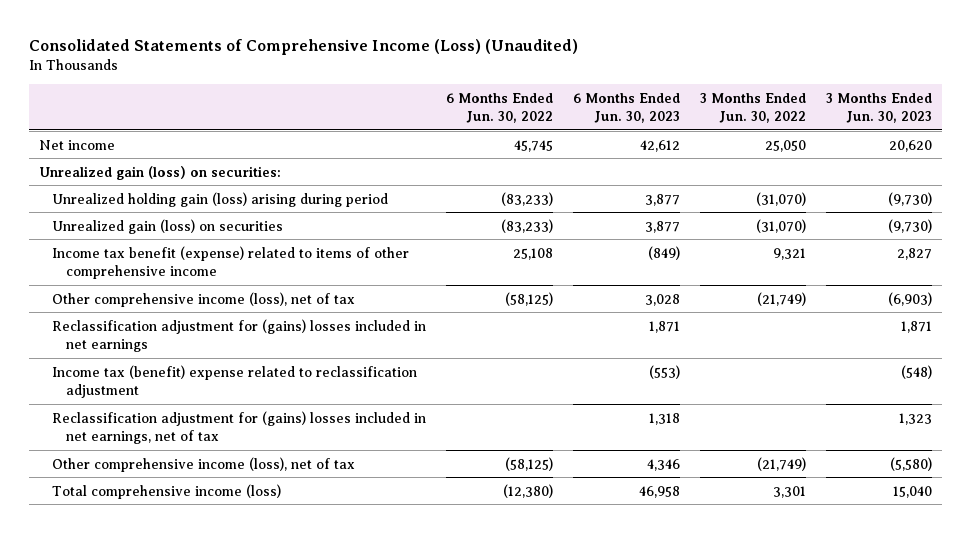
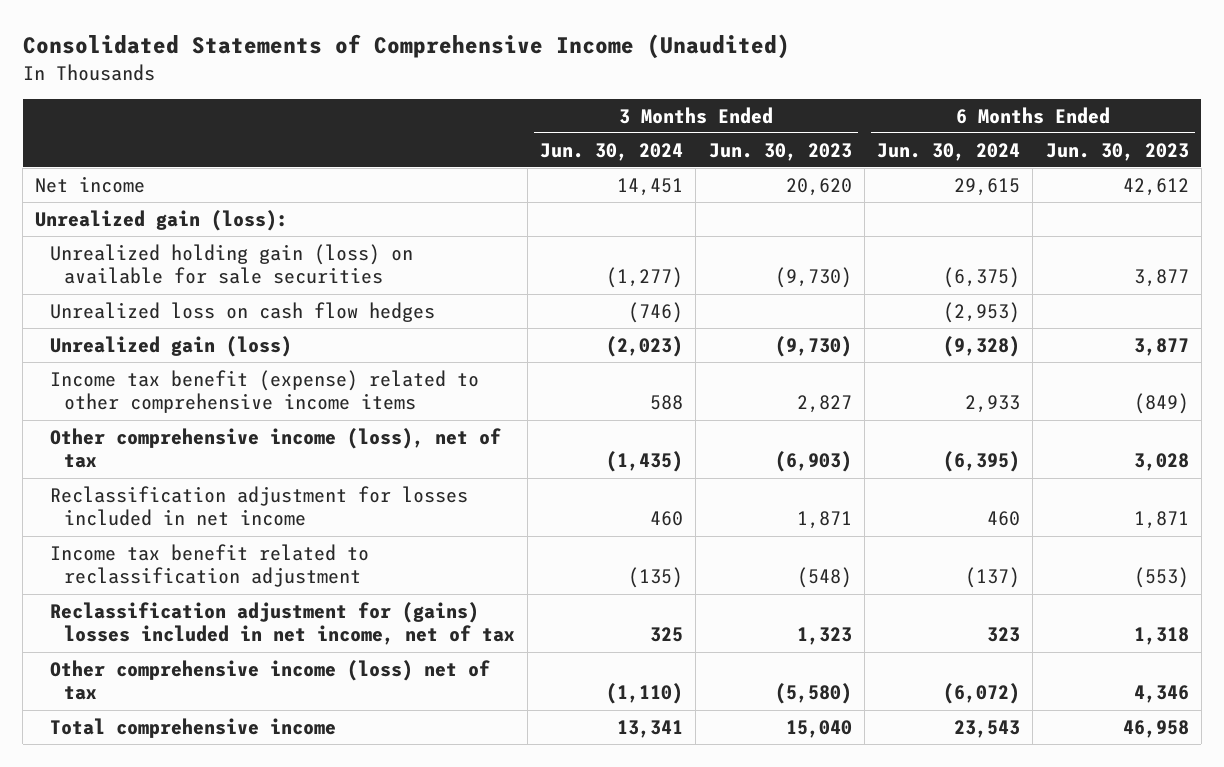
- Consolidated Statements of Comprehensive Income (Loss) (Unaudited)
+ Consolidated Statements of Comprehensive Income (Unaudited)
- | 6 Months Ended Jun. 30, 2022 | 6 Months Ended Jun. 30, 2023 | 3 Months Ended Jun. 30, 2022 | 3 Months Ended Jun. 30, 2023
+ | 3 Months Ended Jun. 30, 2024 | 3 Months Ended Jun. 30, 2023 | 6 Months Ended Jun. 30, 2024 | 6 Months Ended Jun. 30, 2023
- Unrealized gain (loss) on securities:
- Unrealized holding gain (loss) arising during period | (83,233) | 3,877 | (31,070) | (9,730)
- Unrealized gain (loss) on securities | (83,233) | 3,877 | (31,070) | (9,730)
- Income tax benefit (expense) related to items of other comprehensive income | 25,108 | (849) | 9,321 | 2,827
+ Unrealized gain (loss):
+ Unrealized holding gain (loss) on available for sale securities | (1,277) | (9,730) | (6,375) | 3,877
+ Unrealized loss on cash flow hedges | (746) | | (2,953) |
+ Unrealized gain (loss) | (2,023) | (9,730) | (9,328) | 3,877
+ Income tax benefit (expense) related to other comprehensive income items | 588 | 2,827 | 2,933 | (849)
- Reclassification adjustment for (gains) losses included in net earnings | | 1,871 | | 1,871
- Income tax (benefit) expense related to reclassification adjustment | | (553) | | (548)
- Reclassification adjustment for (gains) losses included in net earnings, net of tax | | 1,318 | | 1,323
- Other comprehensive income (loss), net of tax | (58,125) | 4,346 | (21,749) | (5,580)
- Total comprehensive income (loss) | (12,380) | 46,958 | 3,301 | 15,040
+ Reclassification adjustment for losses included in net income | 460 | 1,871 | 460 | 1,871
+ Income tax benefit related to reclassification adjustment | (135) | (548) | (137) | (553)
+ Reclassification adjustment for (gains) losses included in net income, net of tax | 325 | 1,323 | 323 | 1,318
+ Other comprehensive income (loss) net of tax | (1,110) | (5,580) | (6,072) | 4,346
+ Total comprehensive income | 13,341 | 15,040 | 23,543 | 46,958

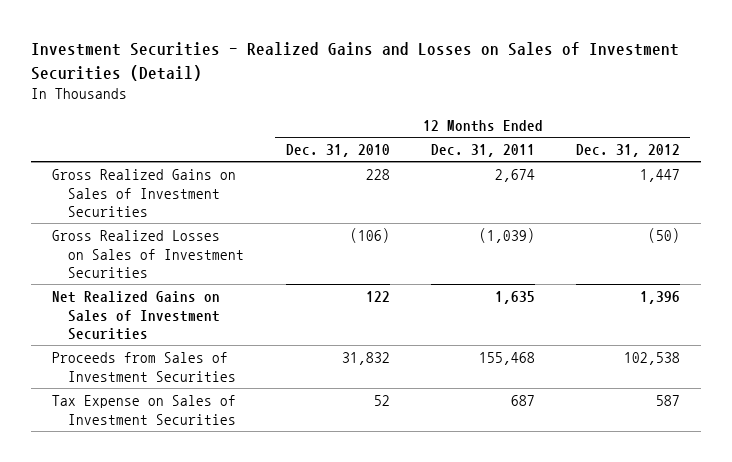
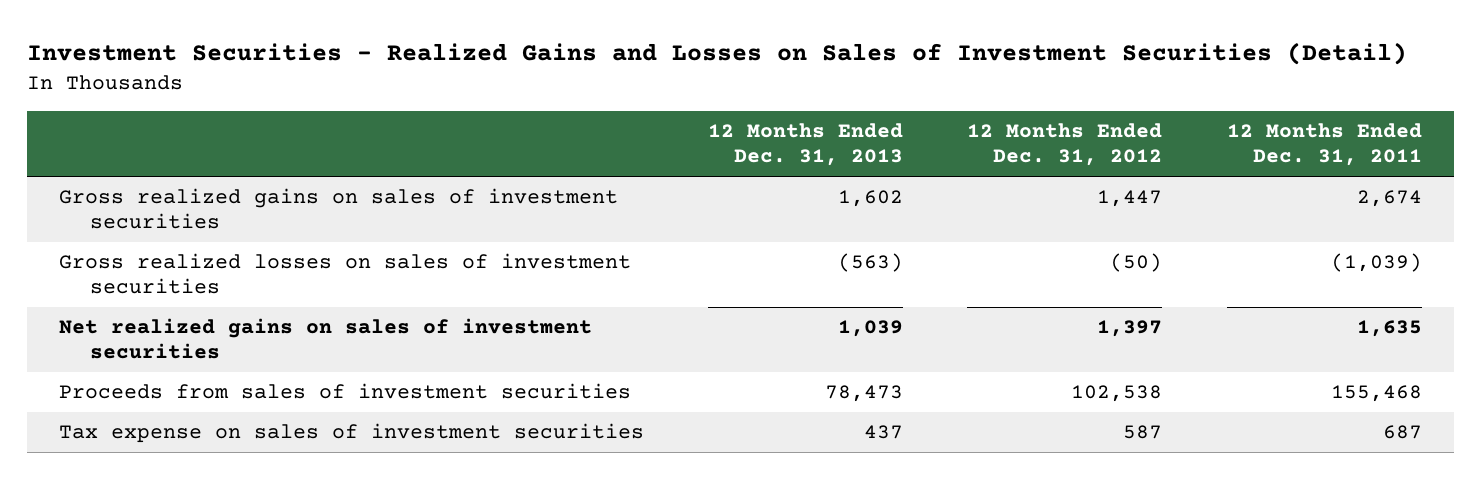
- | 12 Months Ended Dec. 31, 2010 | 12 Months Ended Dec. 31, 2011 | 12 Months Ended Dec. 31, 2012
+ | 12 Months Ended Dec. 31, 2013 | 12 Months Ended Dec. 31, 2012 | 12 Months Ended Dec. 31, 2011
- Gross Realized Gains on Sales of Investment Securities | 228 | 2,674 | 1,447
- Gross Realized Losses on Sales of Investment Securities | (106) | (1,039) | (50)
- Net Realized Gains on Sales of Investment Securities | 122 | 1,635 | 1,396
- Proceeds from Sales of Investment Securities | 31,832 | 155,468 | 102,538
- Tax Expense on Sales of Investment Securities | 52 | 687 | 587
+ Gross realized gains on sales of investment securities | 1,602 | 1,447 | 2,674
+ Gross realized losses on sales of investment securities | (563) | (50) | (1,039)
+ Net realized gains on sales of investment securities | 1,039 | 1,397 | 1,635
+ Proceeds from sales of investment securities | 78,473 | 102,538 | 155,468
+ Tax expense on sales of investment securities | 437 | 587 | 687

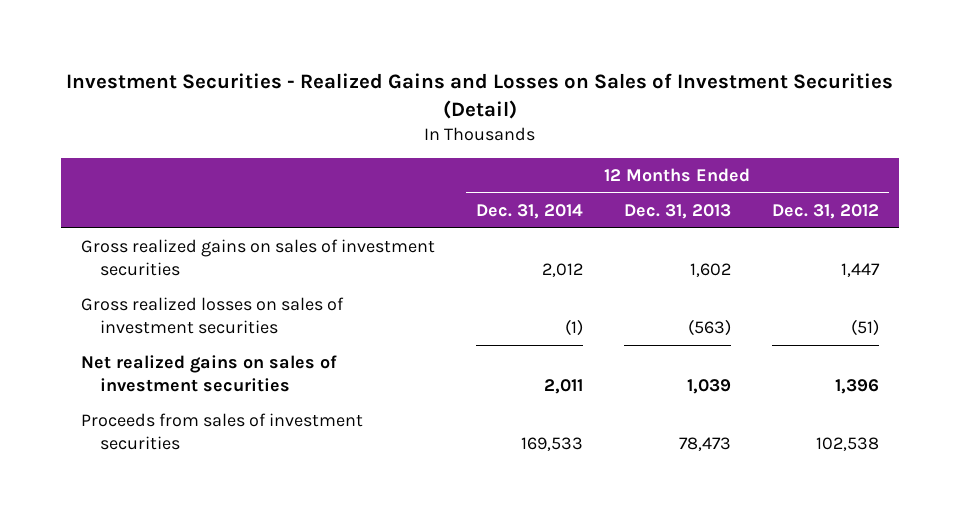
- | 12 Months Ended Dec. 31, 2013 | 12 Months Ended Dec. 31, 2012 | 12 Months Ended Dec. 31, 2011
+ | 12 Months Ended Dec. 31, 2014 | 12 Months Ended Dec. 31, 2013 | 12 Months Ended Dec. 31, 2012
- Gross realized losses on sales of investment securities | (563) | (50) | (1,039)
- Net realized gains on sales of investment securities | 1,039 | 1,397 | 1,635
+ Gross realized losses on sales of investment securities | (1) | (563) | (51)
+ Net realized gains on sales of investment securities | 2,011 | 1,039 | 1,396
- Tax expense on sales of investment securities | 437 | 587 | 687

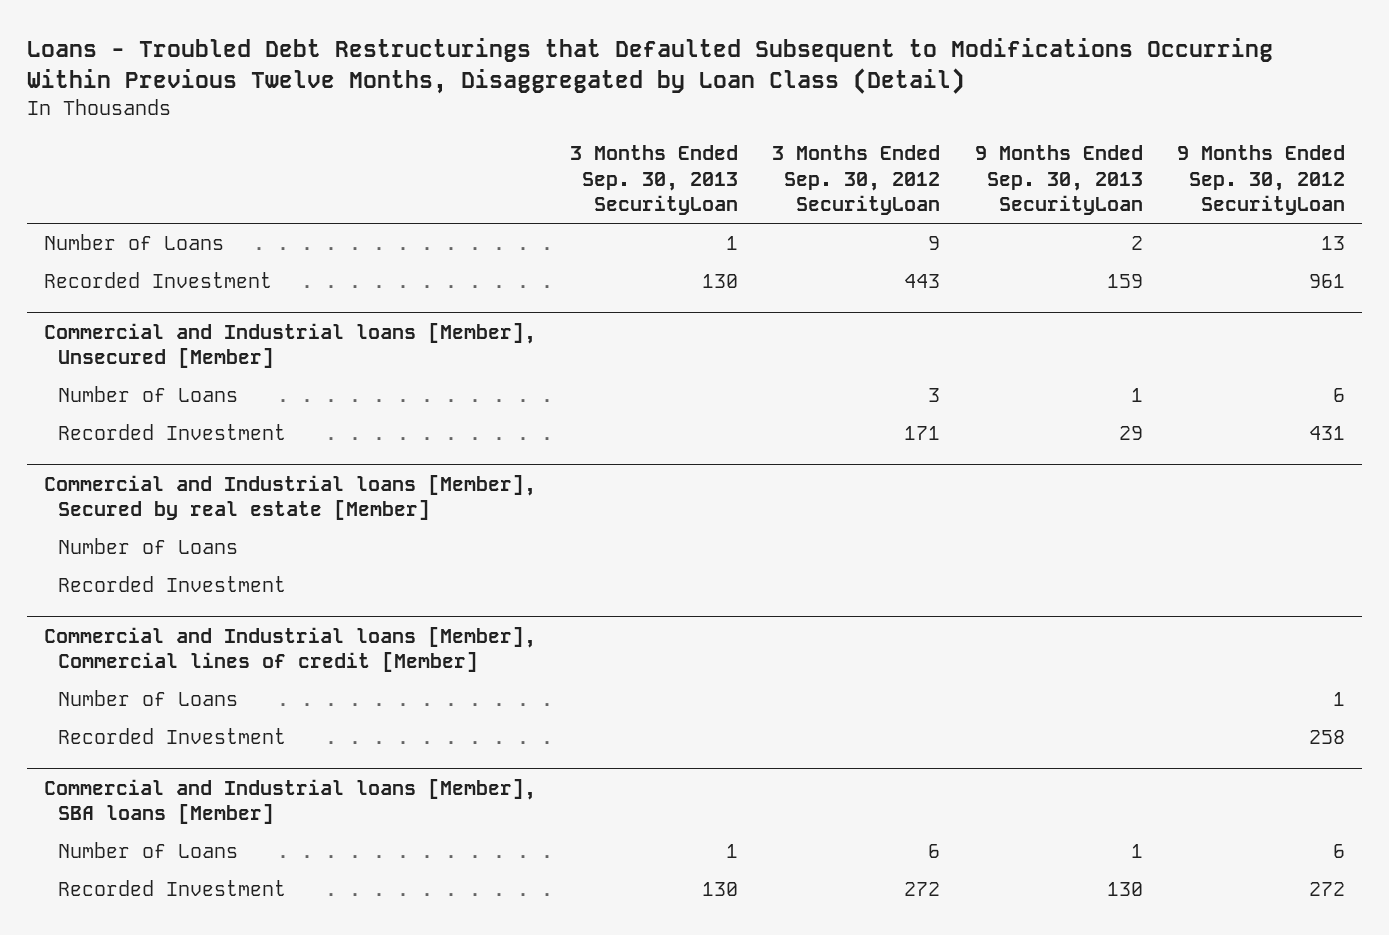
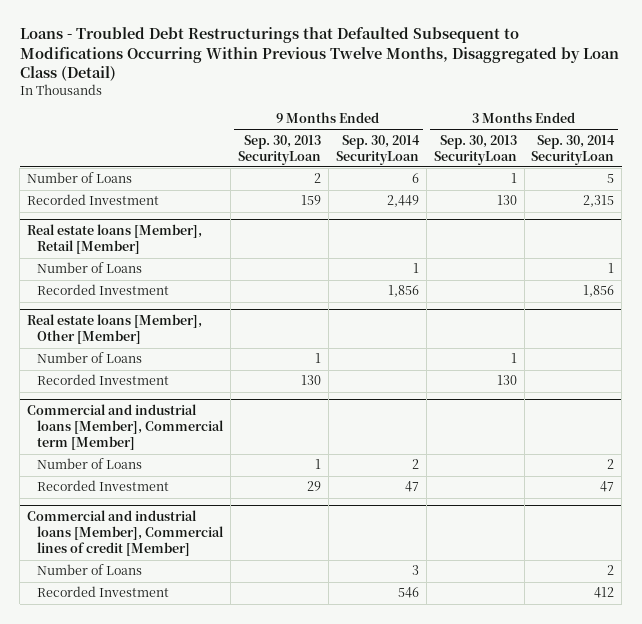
- | 3 Months Ended Sep. 30, 2013 SecurityLoan | 3 Months Ended Sep. 30, 2012 SecurityLoan | 9 Months Ended Sep. 30, 2013 SecurityLoan | 9 Months Ended Sep. 30, 2012 SecurityLoan
+ | 9 Months Ended Sep. 30, 2013 SecurityLoan | 9 Months Ended Sep. 30, 2014 SecurityLoan | 3 Months Ended Sep. 30, 2013 SecurityLoan | 3 Months Ended Sep. 30, 2014 SecurityLoan
- Commercial and Industrial loans [Member], Unsecured [Member]
- Number of Loans | | 3 | 1 | 6
- Recorded Investment | | 171 | 29 | 431
- Commercial and Industrial loans [Member], Secured by real estate [Member]
- Number of Loans
- Recorded Investment
- Commercial and Industrial loans [Member], Commercial lines of credit [Member]
+ Real estate loans [Member], Retail [Member]
- Commercial and Industrial loans [Member], SBA loans [Member]
+ Real estate loans [Member], Other [Member]
+ Commercial and industrial loans [Member], Commercial term [Member]
+ Number of Loans | 1 | 2 | | 2
+ Recorded Investment | 29 | 47 | | 47
+ Commercial and industrial loans [Member], Commercial lines of credit [Member]
+ Number of Loans | | 3 | | 2
+ Recorded Investment | | 546 | | 412

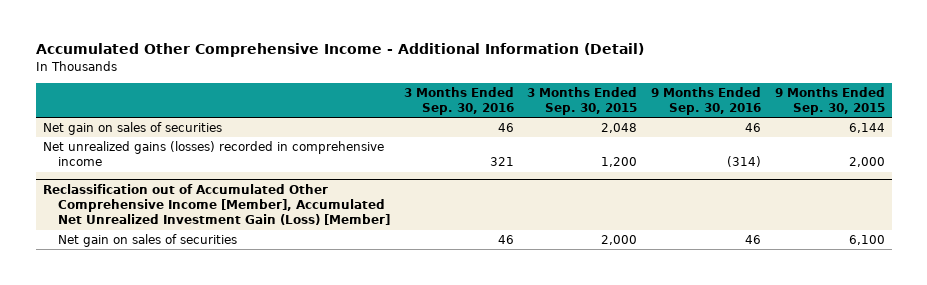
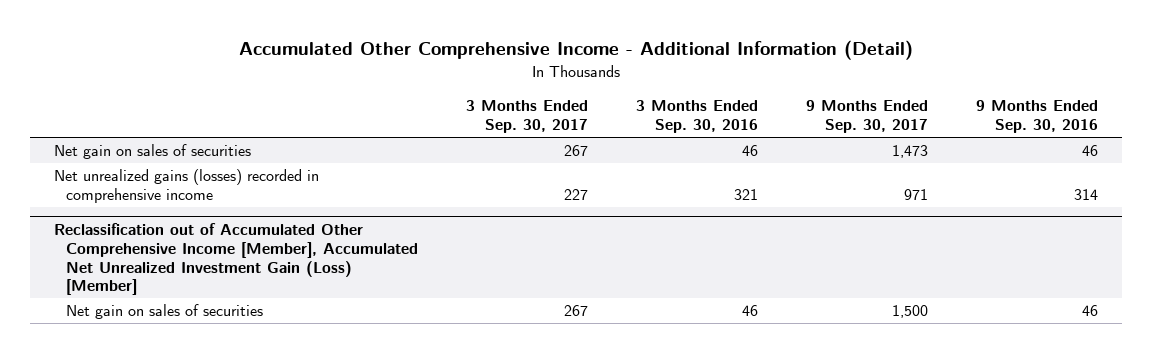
- | 3 Months Ended Sep. 30, 2016 | 3 Months Ended Sep. 30, 2015 | 9 Months Ended Sep. 30, 2016 | 9 Months Ended Sep. 30, 2015
+ | 3 Months Ended Sep. 30, 2017 | 3 Months Ended Sep. 30, 2016 | 9 Months Ended Sep. 30, 2017 | 9 Months Ended Sep. 30, 2016
- Net unrealized gains (losses) recorded in comprehensive income | 321 | 1,200 | (314) | 2,000
+ Net unrealized gains (losses) recorded in comprehensive income | 227 | 321 | 971 | 314

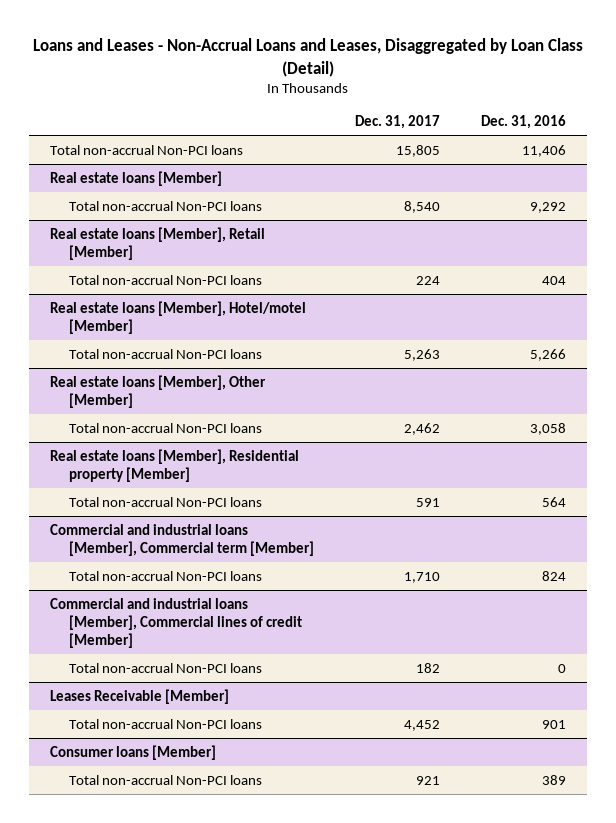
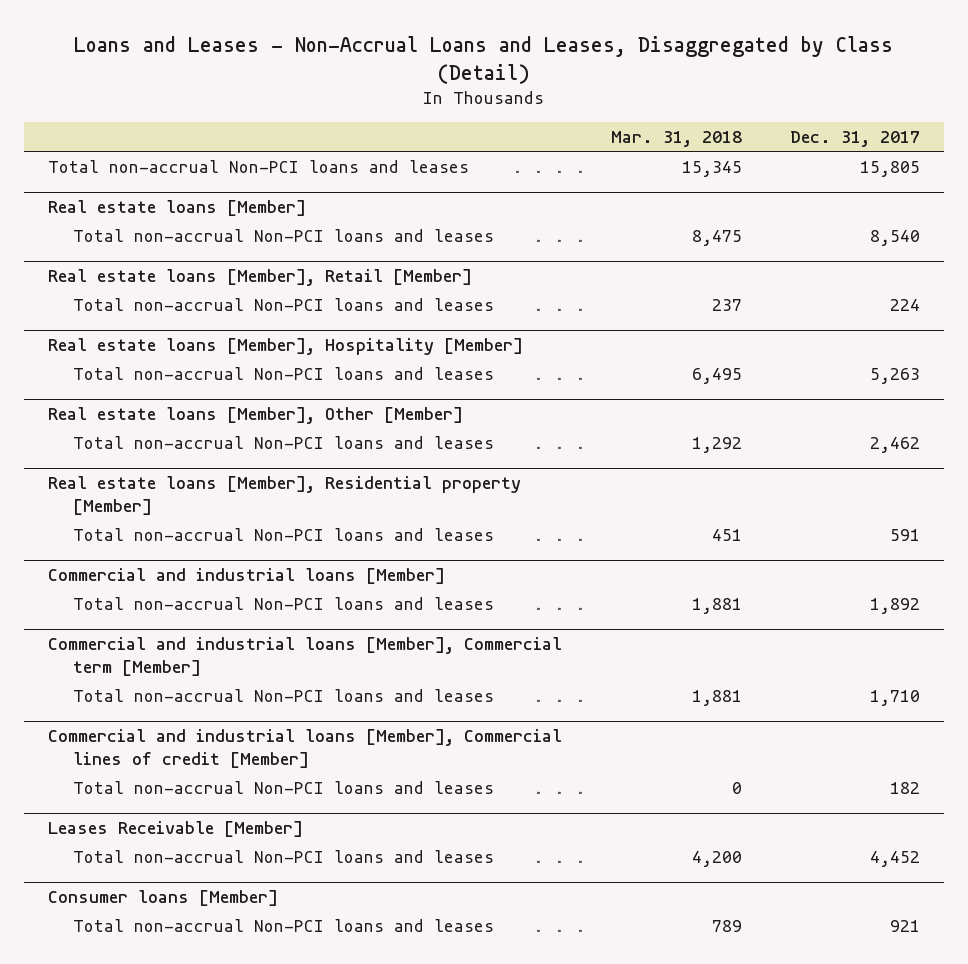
- Loans and Leases - Non-Accrual Loans and Leases, Disaggregated by Loan Class (Detail)
+ Loans and Leases - Non-Accrual Loans and Leases, Disaggregated by Class (Detail)
- | Dec. 31, 2017 | Dec. 31, 2016
+ | Mar. 31, 2018 | Dec. 31, 2017
- Total non-accrual Non-PCI loans | 15,805 | 11,406
+ Total non-accrual Non-PCI loans and leases | 15,345 | 15,805
@ Real estate loans [Member]
- Total non-accrual Non-PCI loans | 8,540 | 9,292
+ Total non-accrual Non-PCI loans and leases | 8,475 | 8,540
@ Real estate loans [Member], Retail [Member]
- Total non-accrual Non-PCI loans | 224 | 404
- Real estate loans [Member], Hotel/motel [Member]
- Total non-accrual Non-PCI loans | 5,263 | 5,266
@ Real estate loans [Member], Retail [Member]
+ Total non-accrual Non-PCI loans and leases | 237 | 224
+ Real estate loans [Member], Hospitality [Member]
+ Total non-accrual Non-PCI loans and leases | 6,495 | 5,263
@ Real estate loans [Member], Other [Member]
- Total non-accrual Non-PCI loans | 2,462 | 3,058
+ Total non-accrual Non-PCI loans and leases | 1,292 | 2,462
@ Real estate loans [Member], Residential property [Member]
- Total non-accrual Non-PCI loans | 591 | 564
+ Total non-accrual Non-PCI loans and leases | 451 | 591
+ Commercial and industrial loans [Member]
+ Total non-accrual Non-PCI loans and leases | 1,881 | 1,892
@ Commercial and industrial loans [Member], Commercial term [Member]
- Total non-accrual Non-PCI loans | 1,710 | 824
+ Total non-accrual Non-PCI loans and leases | 1,881 | 1,710
@ Commercial and industrial loans [Member], Commercial lines of credit [Member]
- Total non-accrual Non-PCI loans | 182 | 0
+ Total non-accrual Non-PCI loans and leases | 0 | 182
@ Leases Receivable [Member]
- Total non-accrual Non-PCI loans | 4,452 | 901
+ Total non-accrual Non-PCI loans and leases | 4,200 | 4,452
@ Consumer loans [Member]
- Total non-accrual Non-PCI loans | 921 | 389
+ Total non-accrual Non-PCI loans and leases | 789 | 921

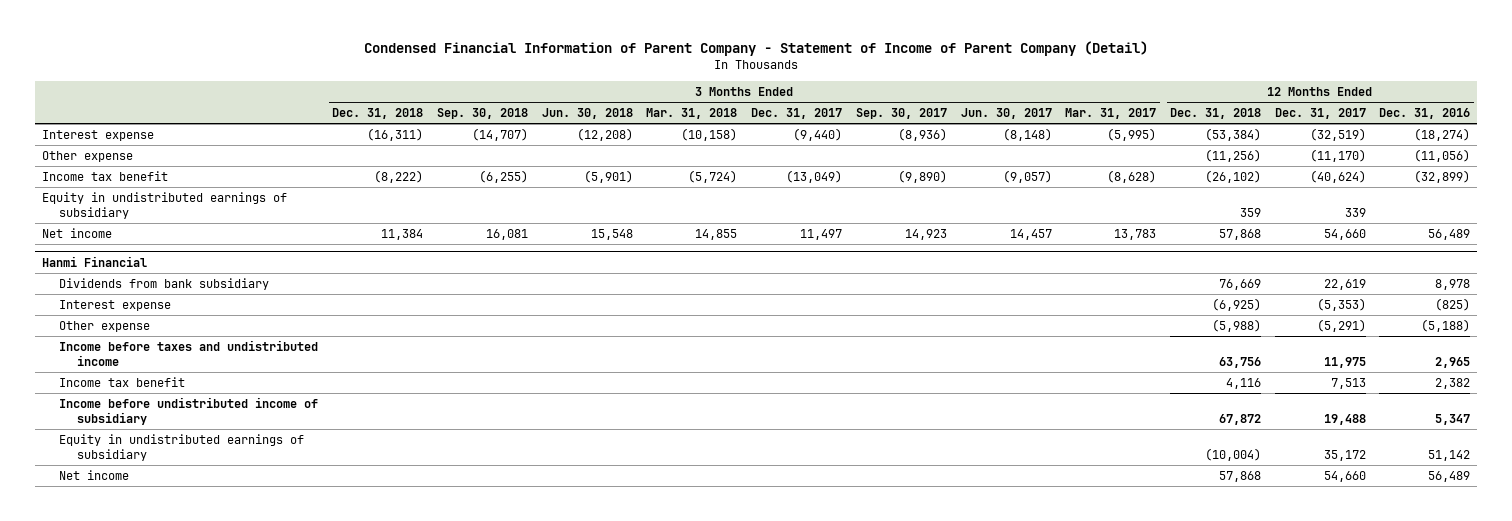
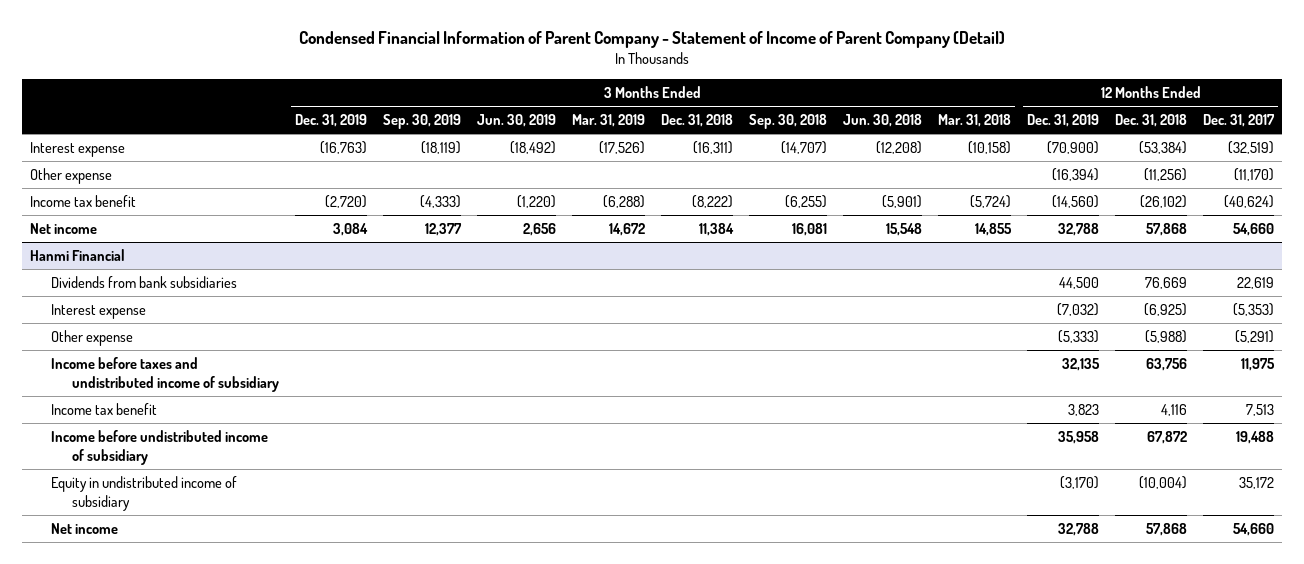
- | 3 Months Ended Dec. 31, 2018 | 3 Months Ended Sep. 30, 2018 | 3 Months Ended Jun. 30, 2018 | 3 Months Ended Mar. 31, 2018 | 3 Months Ended Dec. 31, 2017 | 3 Months Ended Sep. 30, 2017 | 3 Months Ended Jun. 30, 2017 | 3 Months Ended Mar. 31, 2017 | 12 Months Ended Dec. 31, 2018 | 12 Months Ended Dec. 31, 2017 | 12 Months Ended Dec. 31, 2016
+ | 3 Months Ended Dec. 31, 2019 | 3 Months Ended Sep. 30, 2019 | 3 Months Ended Jun. 30, 2019 | 3 Months Ended Mar. 31, 2019 | 3 Months Ended Dec. 31, 2018 | 3 Months Ended Sep. 30, 2018 | 3 Months Ended Jun. 30, 2018 | 3 Months Ended Mar. 31, 2018 | 12 Months Ended Dec. 31, 2019 | 12 Months Ended Dec. 31, 2018 | 12 Months Ended Dec. 31, 2017
- Equity in undistributed earnings of subsidiary | | | | | | | | | 359 | 339 |
@ Hanmi Financial
- Dividends from bank subsidiary | | | | | | | | | 76,669 | 22,619 | 8,978
+ Dividends from bank subsidiaries | | | | | | | | | 44,500 | 76,669 | 22,619
- Income before taxes and undistributed income | | | | | | | | | 63,756 | 11,975 | 2,965
+ Income before taxes and undistributed income of subsidiary | | | | | | | | | 32,135 | 63,756 | 11,975
- Equity in undistributed earnings of subsidiary | | | | | | | | | (10,004) | 35,172 | 51,142
+ Equity in undistributed income of subsidiary | | | | | | | | | (3,170) | (10,004) | 35,172

